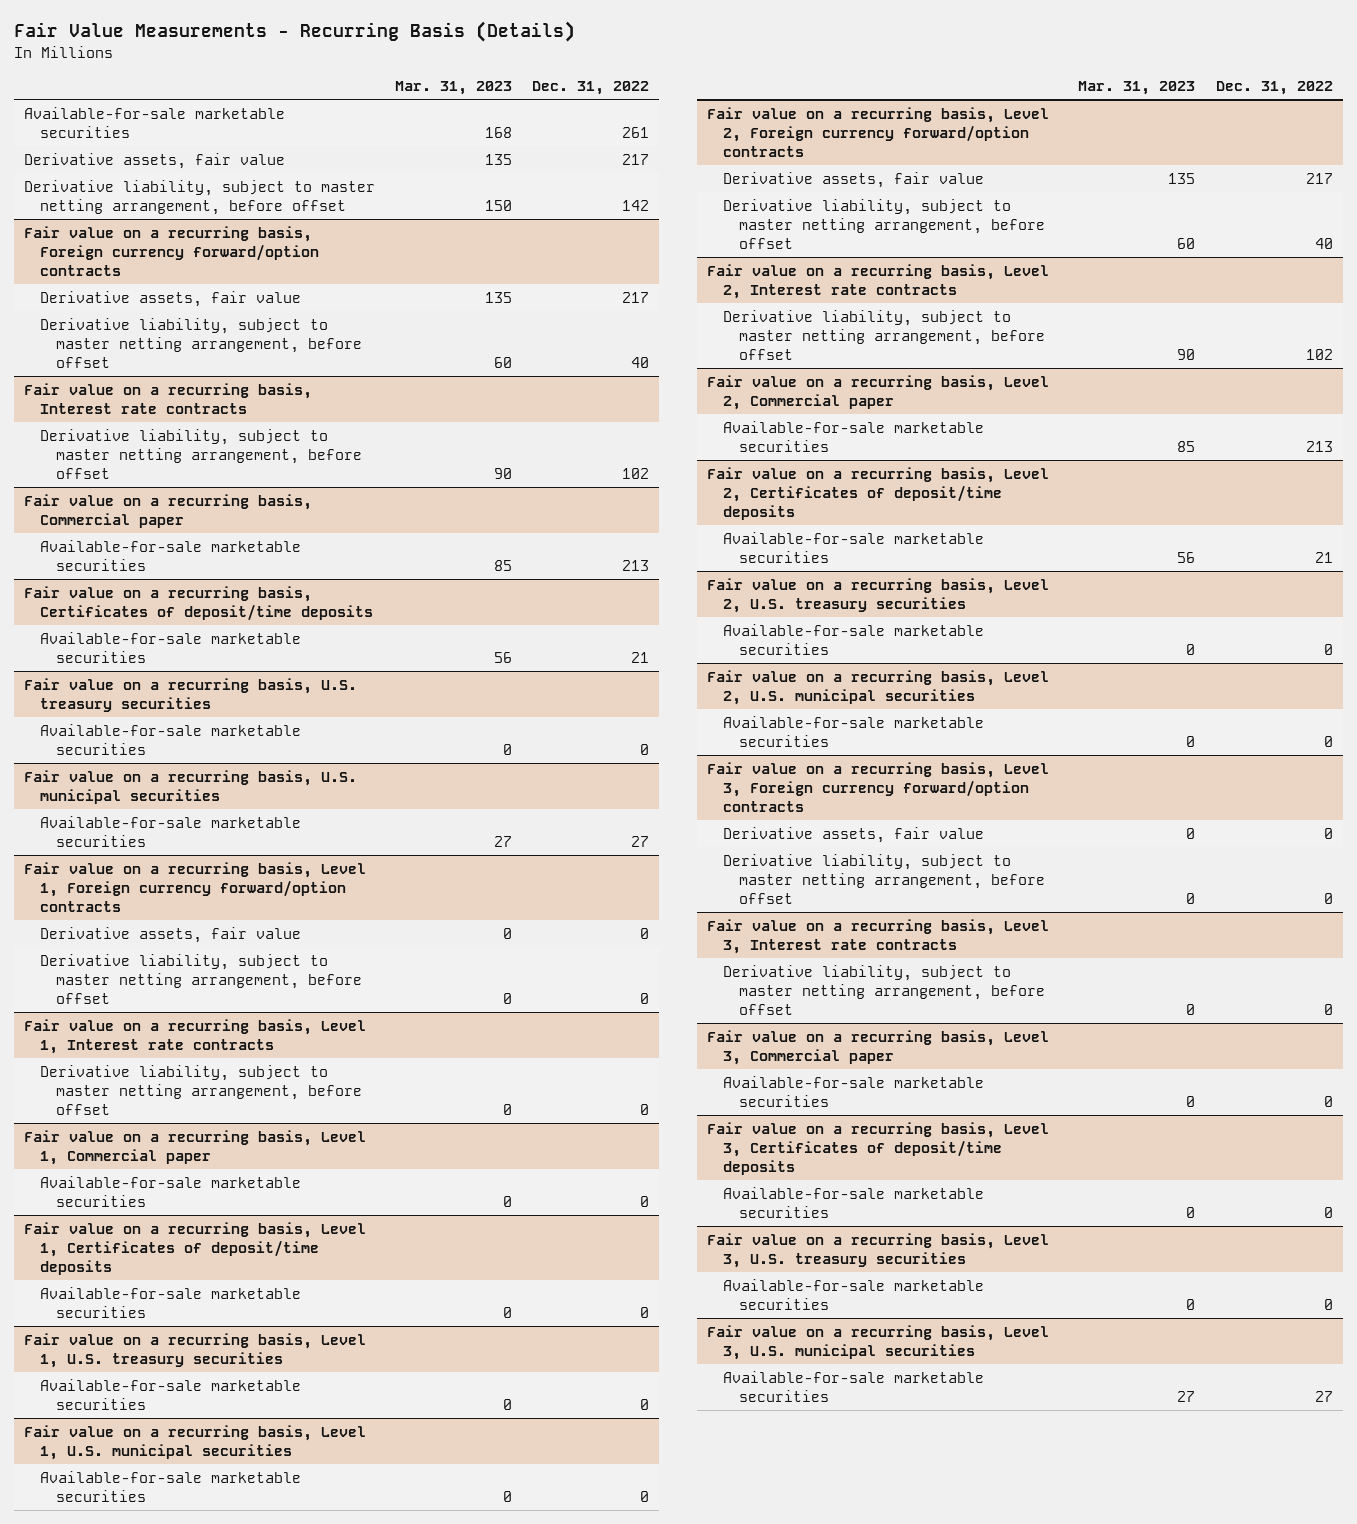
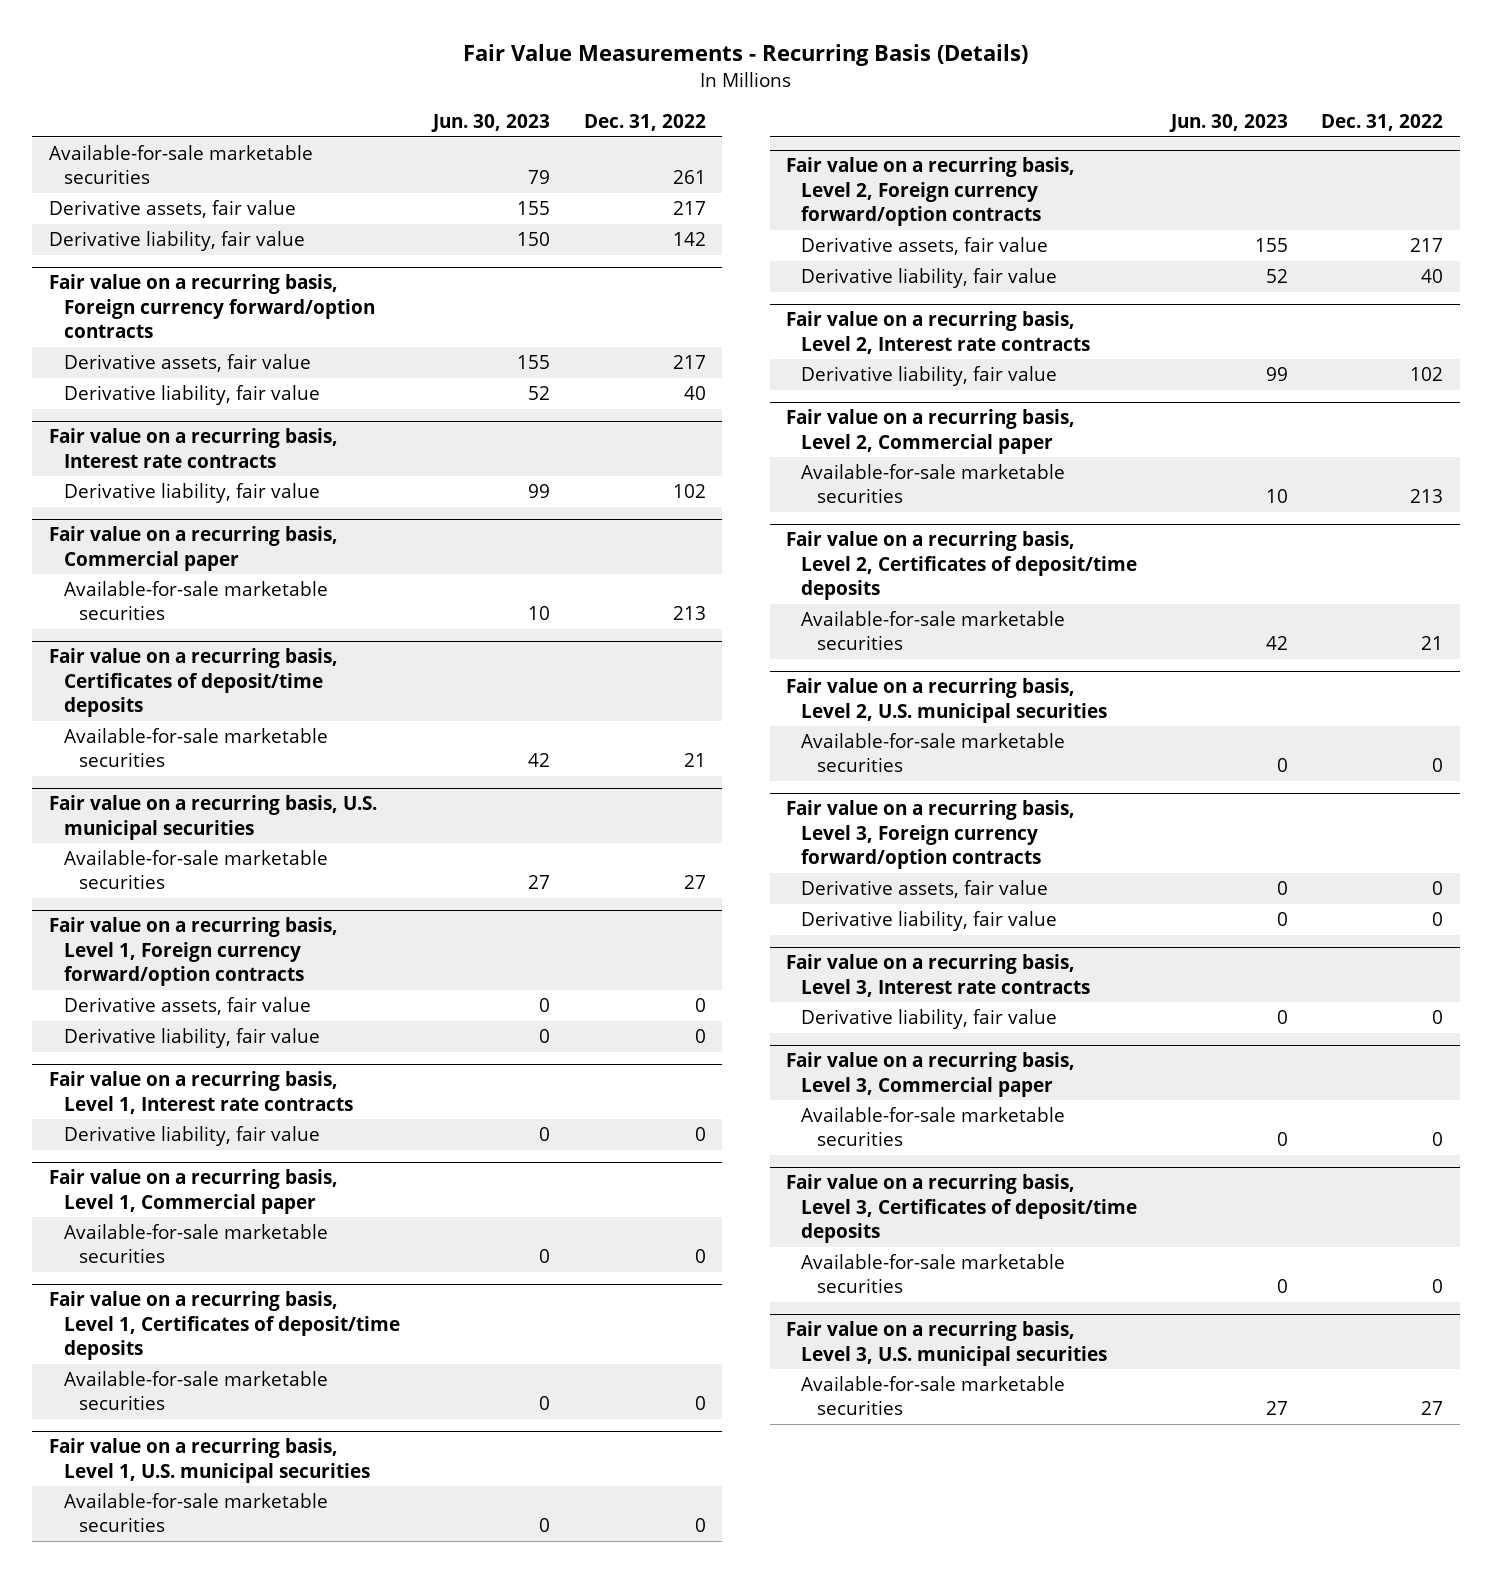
- | Mar. 31, 2023 | Dec. 31, 2022
+ | Jun. 30, 2023 | Dec. 31, 2022
- Derivative liability, subject to master netting arrangement, before offset | 150 | 142
+ Derivative liability, fair value | 150 | 142
@ Fair value on a recurring basis, Foreign currency forward/option contracts
- Derivative liability, subject to master netting arrangement, before offset | 60 | 40
+ Derivative liability, fair value | 52 | 40
@ Fair value on a recurring basis, Interest rate contracts
- Derivative liability, subject to master netting arrangement, before offset | 90 | 102
+ Derivative liability, fair value | 99 | 102
- Fair value on a recurring basis, U.S. treasury securities
- Available-for-sale marketable securities | 0 | 0
@ Fair value on a recurring basis, Level 1, Foreign currency forward/option contracts
- Derivative liability, subject to master netting arrangement, before offset | 0 | 0
+ Derivative liability, fair value | 0 | 0
@ Fair value on a recurring basis, Level 1, Interest rate contracts
- Derivative liability, subject to master netting arrangement, before offset | 0 | 0
+ Derivative liability, fair value | 0 | 0
- Fair value on a recurring basis, Level 1, U.S. treasury securities
- Available-for-sale marketable securities | 0 | 0
@ Fair value on a recurring basis, Level 2, Foreign currency forward/option contracts
- Derivative liability, subject to master netting arrangement, before offset | 60 | 40
+ Derivative liability, fair value | 52 | 40
@ Fair value on a recurring basis, Level 2, Interest rate contracts
- Derivative liability, subject to master netting arrangement, before offset | 90 | 102
+ Derivative liability, fair value | 99 | 102
- Fair value on a recurring basis, Level 2, U.S. treasury securities
- Available-for-sale marketable securities | 0 | 0
@ Fair value on a recurring basis, Level 3, Foreign currency forward/option contracts
- Derivative liability, subject to master netting arrangement, before offset | 0 | 0
+ Derivative liability, fair value | 0 | 0
@ Fair value on a recurring basis, Level 3, Interest rate contracts
- Derivative liability, subject to master netting arrangement, before offset | 0 | 0
+ Derivative liability, fair value | 0 | 0
- Fair value on a recurring basis, Level 3, U.S. treasury securities
- Available-for-sale marketable securities | 0 | 0

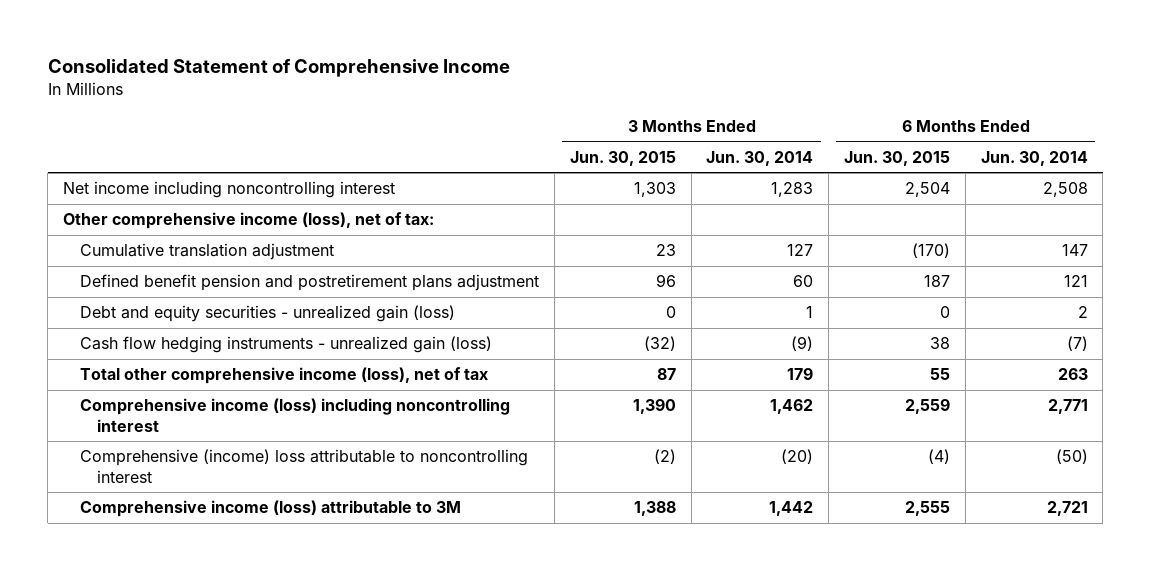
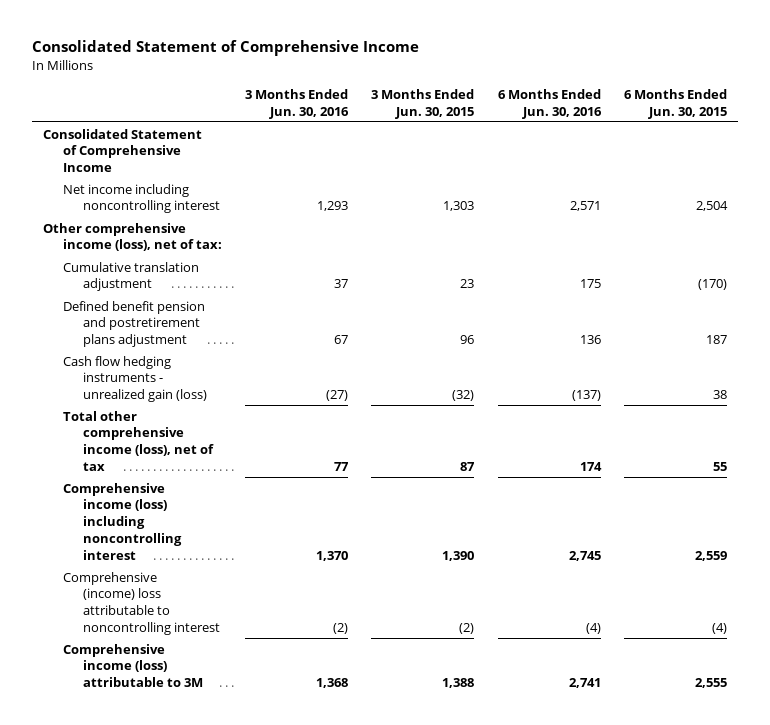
- | 3 Months Ended Jun. 30, 2015 | 3 Months Ended Jun. 30, 2014 | 6 Months Ended Jun. 30, 2015 | 6 Months Ended Jun. 30, 2014
+ | 3 Months Ended Jun. 30, 2016 | 3 Months Ended Jun. 30, 2015 | 6 Months Ended Jun. 30, 2016 | 6 Months Ended Jun. 30, 2015
+ Consolidated Statement of Comprehensive Income
- Debt and equity securities - unrealized gain (loss) | 0 | 1 | 0 | 2

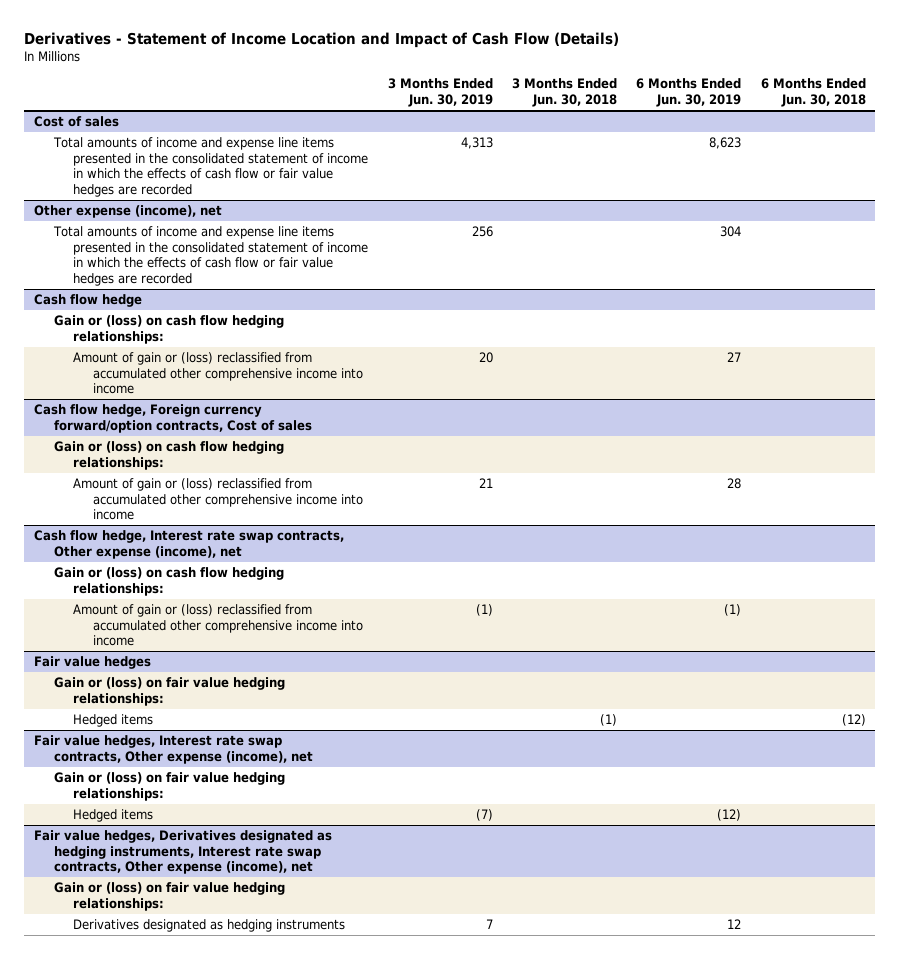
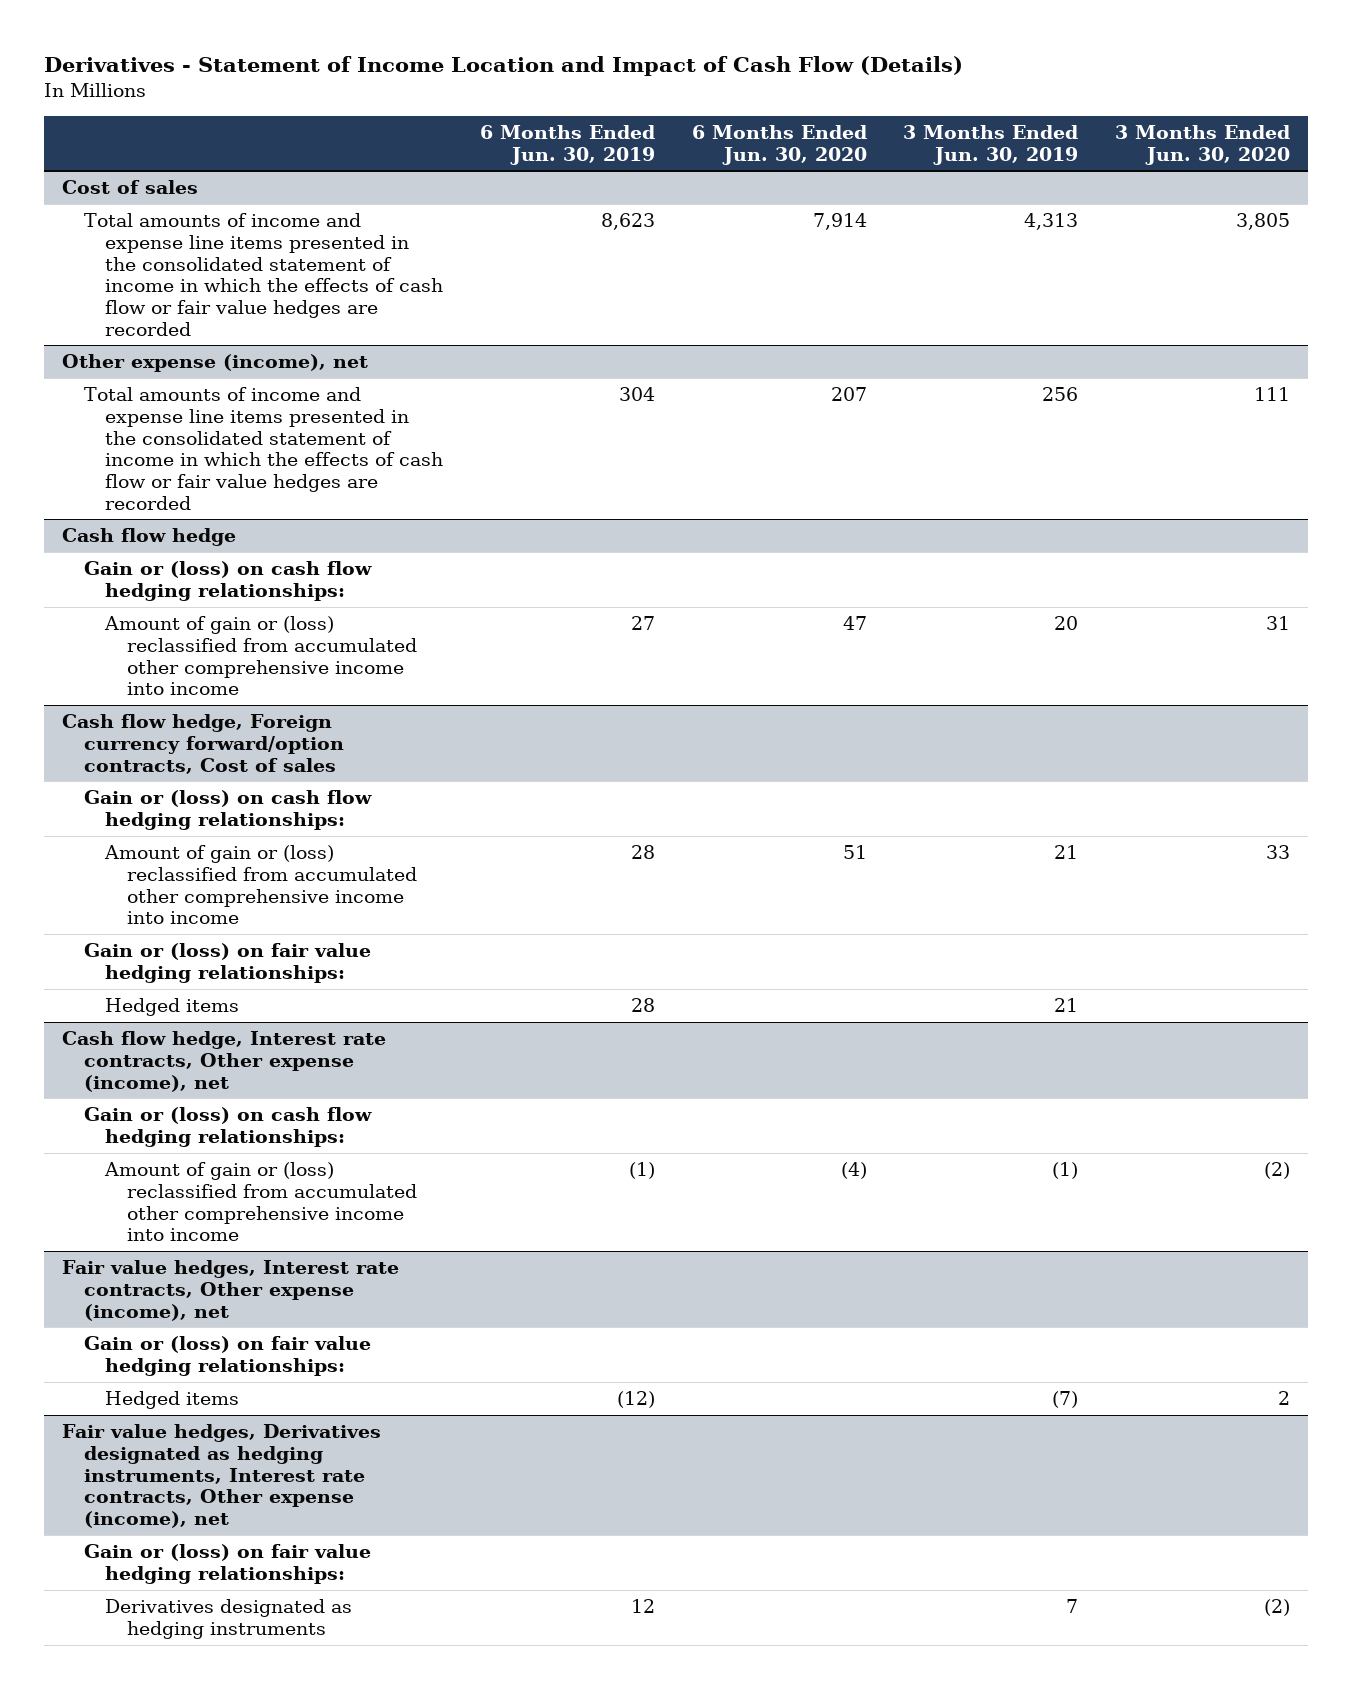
- | 3 Months Ended Jun. 30, 2019 | 3 Months Ended Jun. 30, 2018 | 6 Months Ended Jun. 30, 2019 | 6 Months Ended Jun. 30, 2018
+ | 6 Months Ended Jun. 30, 2019 | 6 Months Ended Jun. 30, 2020 | 3 Months Ended Jun. 30, 2019 | 3 Months Ended Jun. 30, 2020
- Cash flow hedge, Interest rate swap contracts, Other expense (income), net
@ Cash flow hedge, Foreign currency forward/option contracts, Cost of sales
+ Gain or (loss) on fair value hedging relationships:
+ Hedged items | 28 | | 21 |
+ Cash flow hedge, Interest rate contracts, Other expense (income), net
- Fair value hedges
- Gain or (loss) on fair value hedging relationships:
- Hedged items | | (1) | | (12)
- Fair value hedges, Interest rate swap contracts, Other expense (income), net
+ Fair value hedges, Interest rate contracts, Other expense (income), net
- Fair value hedges, Derivatives designated as hedging instruments, Interest rate swap contracts, Other expense (income), net
+ Fair value hedges, Derivatives designated as hedging instruments, Interest rate contracts, Other expense (income), net

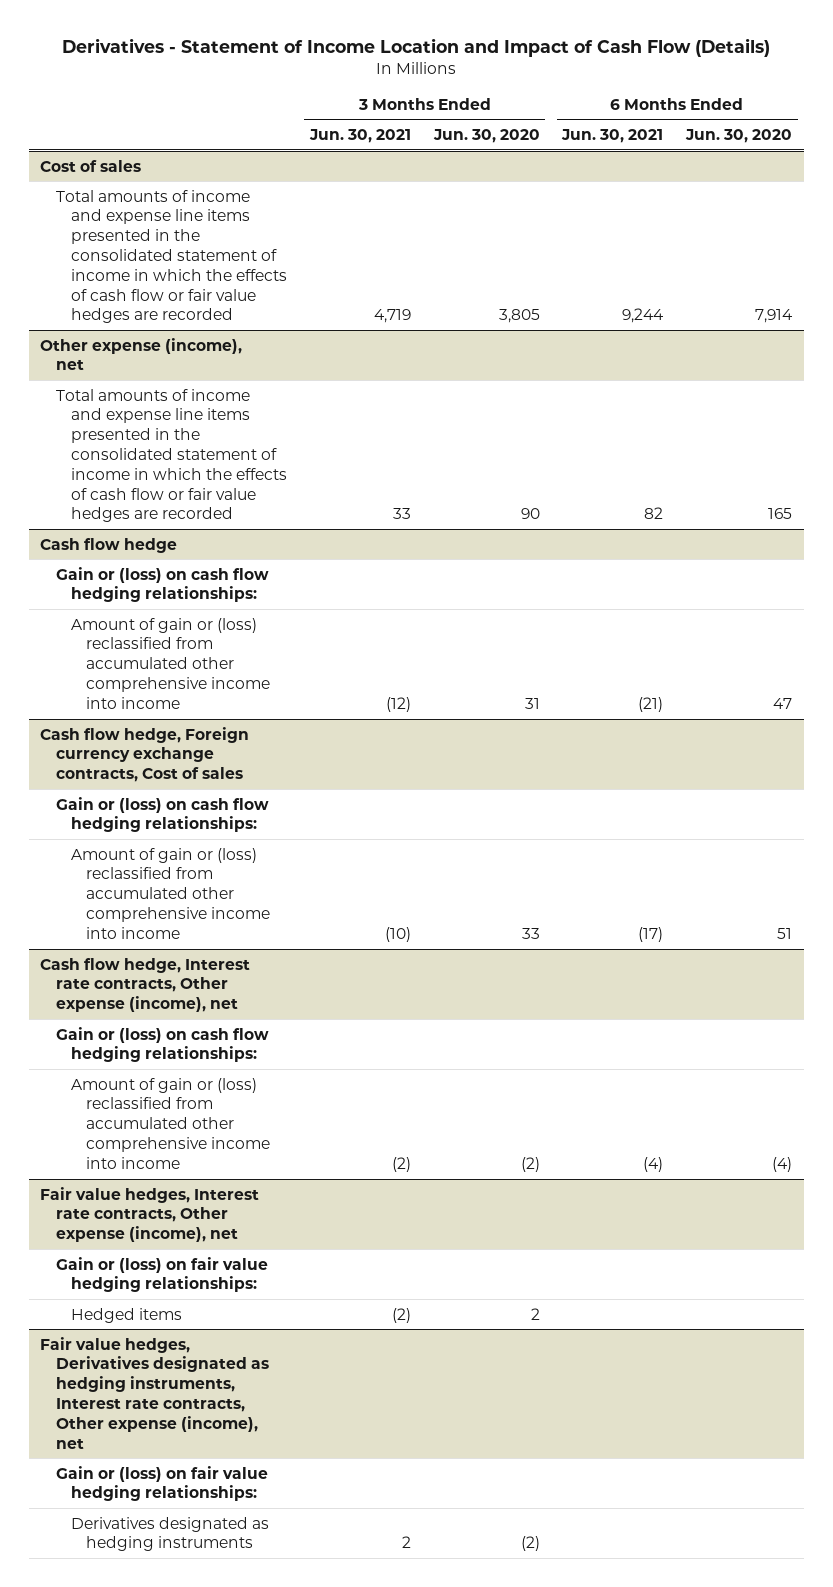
- | 6 Months Ended Jun. 30, 2019 | 6 Months Ended Jun. 30, 2020 | 3 Months Ended Jun. 30, 2019 | 3 Months Ended Jun. 30, 2020
+ | 3 Months Ended Jun. 30, 2021 | 3 Months Ended Jun. 30, 2020 | 6 Months Ended Jun. 30, 2021 | 6 Months Ended Jun. 30, 2020
@ Other expense (income), net
- Total amounts of income and expense line items presented in the consolidated statement of income in which the effects of cash flow or fair value hedges are recorded | 304 | 207 | 256 | 111
+ Total amounts of income and expense line items presented in the consolidated statement of income in which the effects of cash flow or fair value hedges are recorded | 33 | 90 | 82 | 165
- Cash flow hedge, Foreign currency forward/option contracts, Cost of sales
+ Cash flow hedge, Foreign currency exchange contracts, Cost of sales
- Gain or (loss) on fair value hedging relationships:
- Hedged items | 28 | | 21 |

